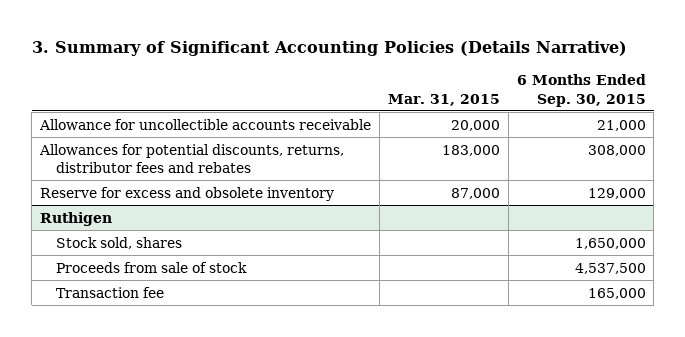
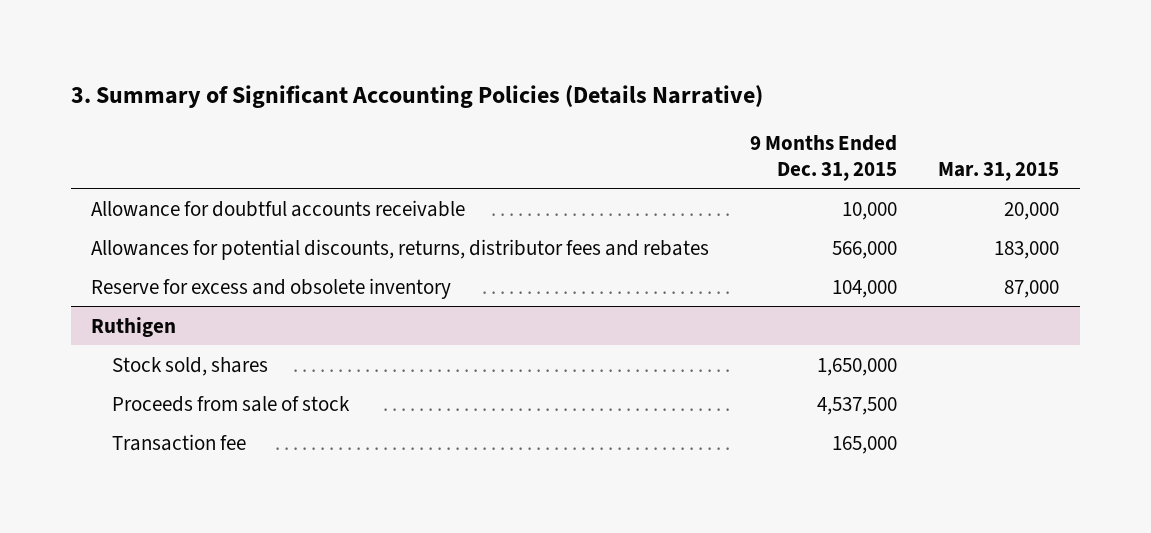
- | Mar. 31, 2015 | 6 Months Ended Sep. 30, 2015
+ | 9 Months Ended Dec. 31, 2015 | Mar. 31, 2015
- Allowance for uncollectible accounts receivable | 20,000 | 21,000
+ Allowance for doubtful accounts receivable | 10,000 | 20,000

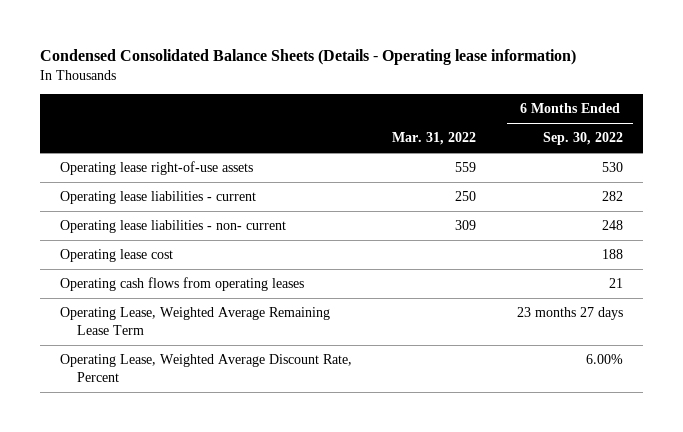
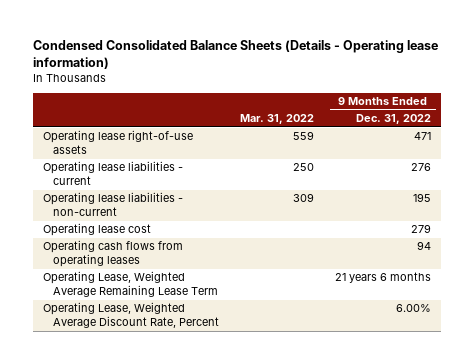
- | Mar. 31, 2022 | 6 Months Ended Sep. 30, 2022
+ | Mar. 31, 2022 | 9 Months Ended Dec. 31, 2022
- Operating lease liabilities - non- current | 309 | 248
+ Operating lease liabilities - non-current | 309 | 195

